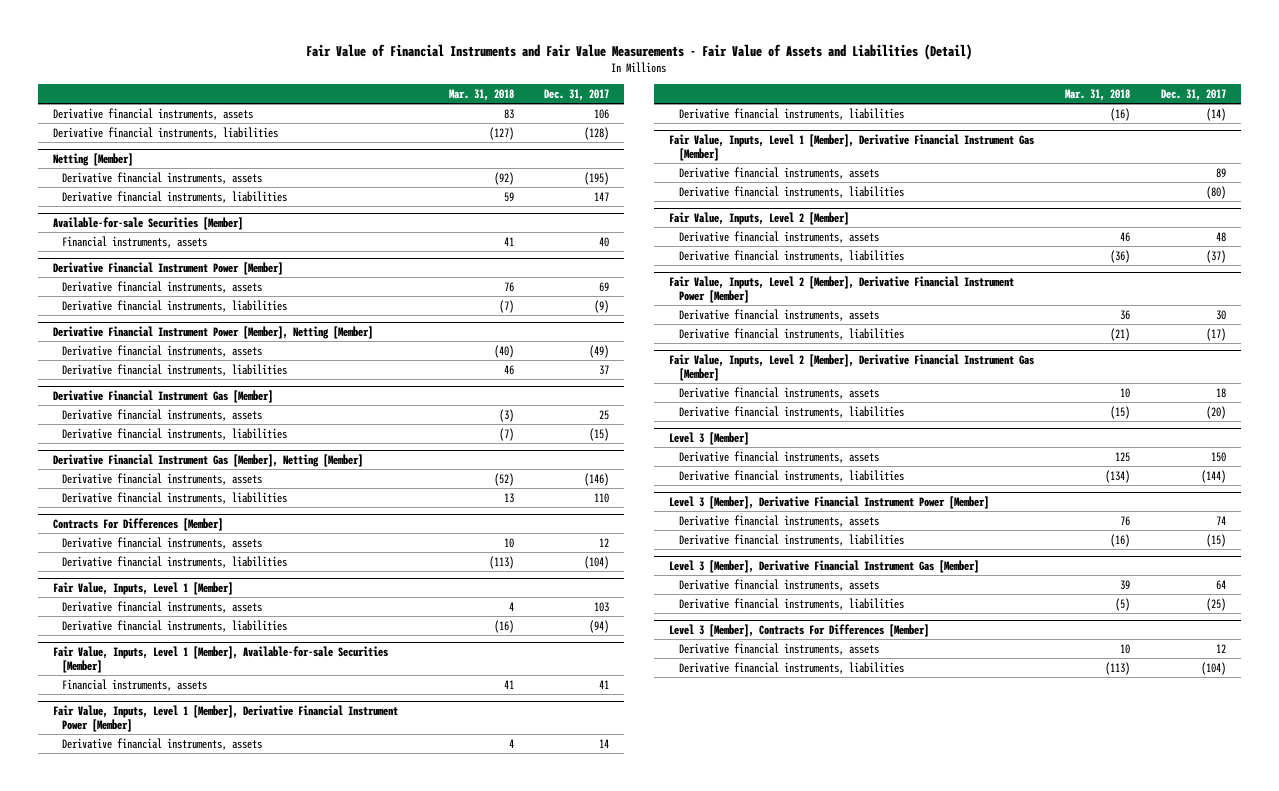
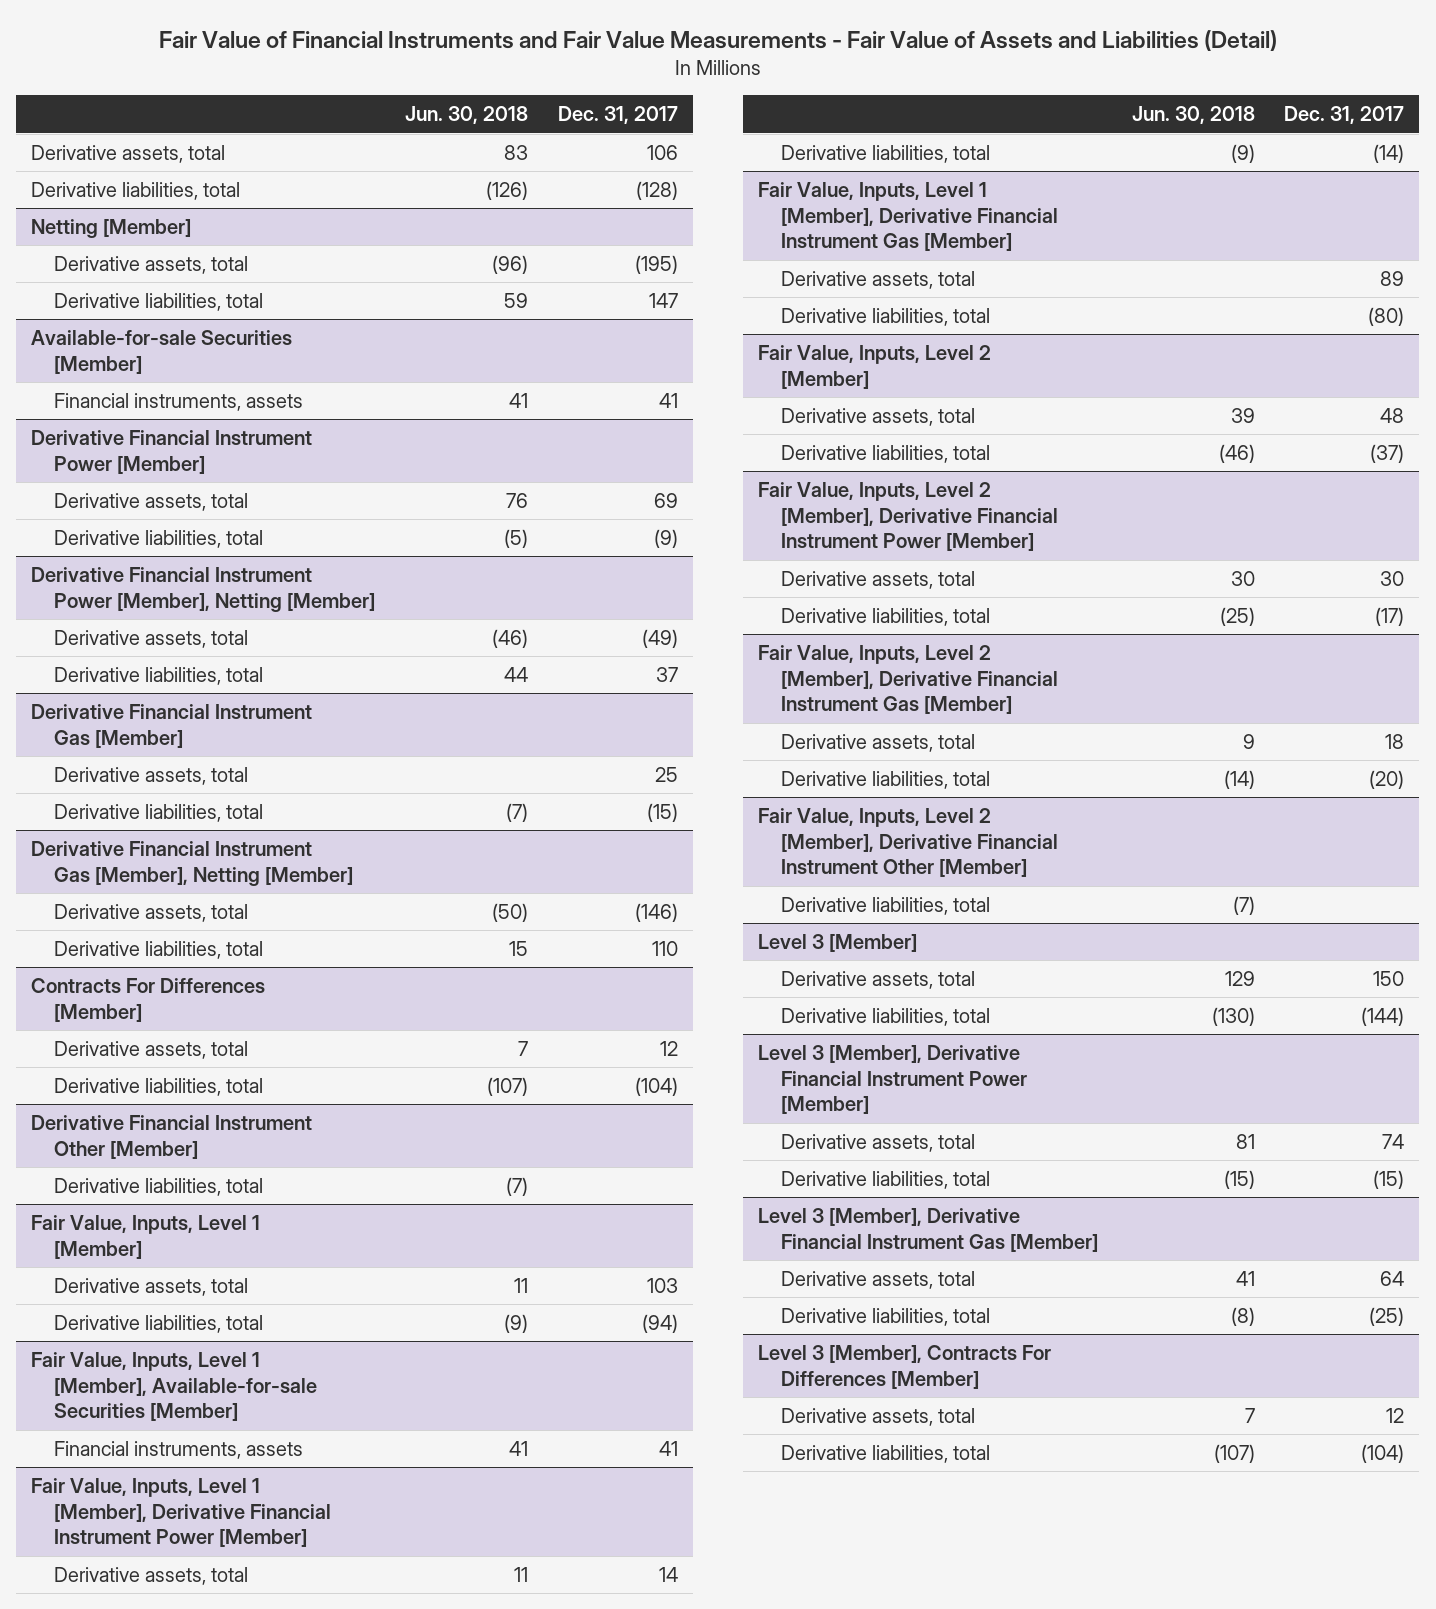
- | Mar. 31, 2018 | Dec. 31, 2017
+ | Jun. 30, 2018 | Dec. 31, 2017
- Derivative financial instruments, assets | 83 | 106
- Derivative financial instruments, liabilities | (127) | (128)
+ Derivative assets, total | 83 | 106
+ Derivative liabilities, total | (126) | (128)
@ Netting [Member]
- Derivative financial instruments, assets | (92) | (195)
- Derivative financial instruments, liabilities | 59 | 147
+ Derivative assets, total | (96) | (195)
+ Derivative liabilities, total | 59 | 147
@ Available-for-sale Securities [Member]
- Financial instruments, assets | 41 | 40
+ Financial instruments, assets | 41 | 41
@ Derivative Financial Instrument Power [Member]
- Derivative financial instruments, assets | 76 | 69
- Derivative financial instruments, liabilities | (7) | (9)
+ Derivative assets, total | 76 | 69
+ Derivative liabilities, total | (5) | (9)
@ Derivative Financial Instrument Power [Member], Netting [Member]
- Derivative financial instruments, assets | (40) | (49)
- Derivative financial instruments, liabilities | 46 | 37
+ Derivative assets, total | (46) | (49)
+ Derivative liabilities, total | 44 | 37
@ Derivative Financial Instrument Gas [Member]
- Derivative financial instruments, assets | (3) | 25
- Derivative financial instruments, liabilities | (7) | (15)
+ Derivative assets, total | | 25
+ Derivative liabilities, total | (7) | (15)
@ Derivative Financial Instrument Gas [Member], Netting [Member]
- Derivative financial instruments, assets | (52) | (146)
- Derivative financial instruments, liabilities | 13 | 110
+ Derivative assets, total | (50) | (146)
+ Derivative liabilities, total | 15 | 110
@ Contracts For Differences [Member]
- Derivative financial instruments, assets | 10 | 12
- Derivative financial instruments, liabilities | (113) | (104)
+ Derivative assets, total | 7 | 12
+ Derivative liabilities, total | (107) | (104)
+ Derivative Financial Instrument Other [Member]
+ Derivative liabilities, total | (7) |
@ Fair Value, Inputs, Level 1 [Member]
- Derivative financial instruments, assets | 4 | 103
- Derivative financial instruments, liabilities | (16) | (94)
+ Derivative assets, total | 11 | 103
+ Derivative liabilities, total | (9) | (94)
@ Fair Value, Inputs, Level 1 [Member], Derivative Financial Instrument Power [Member]
- Derivative financial instruments, assets | 4 | 14
- Derivative financial instruments, liabilities | (16) | (14)
+ Derivative assets, total | 11 | 14
+ Derivative liabilities, total | (9) | (14)
@ Fair Value, Inputs, Level 1 [Member], Derivative Financial Instrument Gas [Member]
- Derivative financial instruments, assets | | 89
- Derivative financial instruments, liabilities | | (80)
+ Derivative assets, total | | 89
+ Derivative liabilities, total | | (80)
@ Fair Value, Inputs, Level 2 [Member]
- Derivative financial instruments, assets | 46 | 48
- Derivative financial instruments, liabilities | (36) | (37)
+ Derivative assets, total | 39 | 48
+ Derivative liabilities, total | (46) | (37)
@ Fair Value, Inputs, Level 2 [Member], Derivative Financial Instrument Power [Member]
- Derivative financial instruments, assets | 36 | 30
- Derivative financial instruments, liabilities | (21) | (17)
+ Derivative assets, total | 30 | 30
+ Derivative liabilities, total | (25) | (17)
@ Fair Value, Inputs, Level 2 [Member], Derivative Financial Instrument Gas [Member]
- Derivative financial instruments, assets | 10 | 18
- Derivative financial instruments, liabilities | (15) | (20)
+ Derivative assets, total | 9 | 18
+ Derivative liabilities, total | (14) | (20)
+ Fair Value, Inputs, Level 2 [Member], Derivative Financial Instrument Other [Member]
+ Derivative liabilities, total | (7) |
@ Level 3 [Member]
- Derivative financial instruments, assets | 125 | 150
- Derivative financial instruments, liabilities | (134) | (144)
+ Derivative assets, total | 129 | 150
+ Derivative liabilities, total | (130) | (144)
@ Level 3 [Member], Derivative Financial Instrument Power [Member]
- Derivative financial instruments, assets | 76 | 74
- Derivative financial instruments, liabilities | (16) | (15)
+ Derivative assets, total | 81 | 74
+ Derivative liabilities, total | (15) | (15)
@ Level 3 [Member], Derivative Financial Instrument Gas [Member]
- Derivative financial instruments, assets | 39 | 64
- Derivative financial instruments, liabilities | (5) | (25)
+ Derivative assets, total | 41 | 64
+ Derivative liabilities, total | (8) | (25)
@ Level 3 [Member], Contracts For Differences [Member]
- Derivative financial instruments, assets | 10 | 12
- Derivative financial instruments, liabilities | (113) | (104)
+ Derivative assets, total | 7 | 12
+ Derivative liabilities, total | (107) | (104)

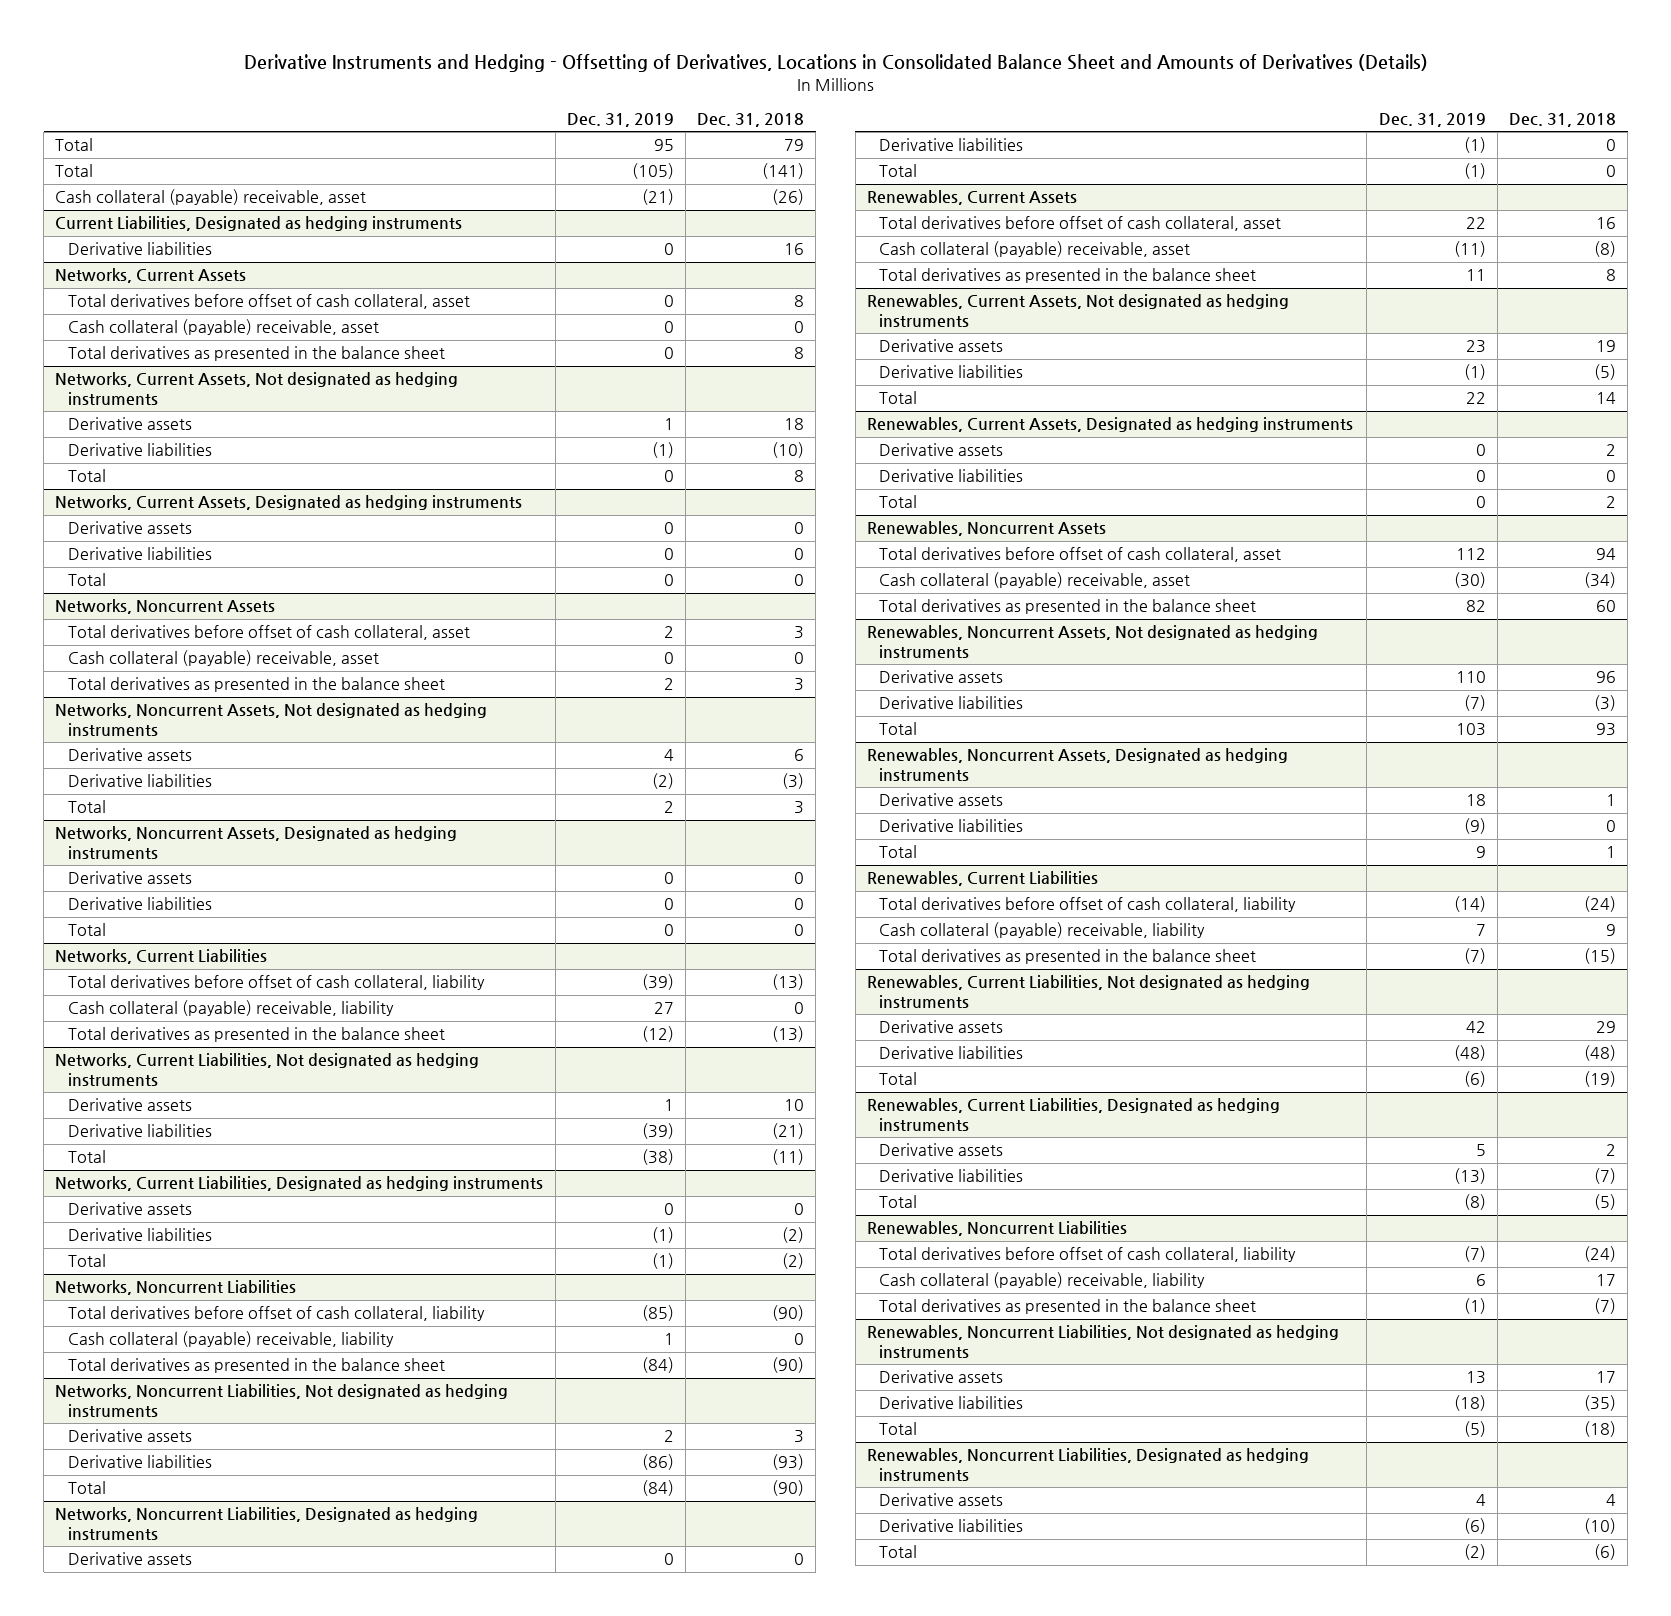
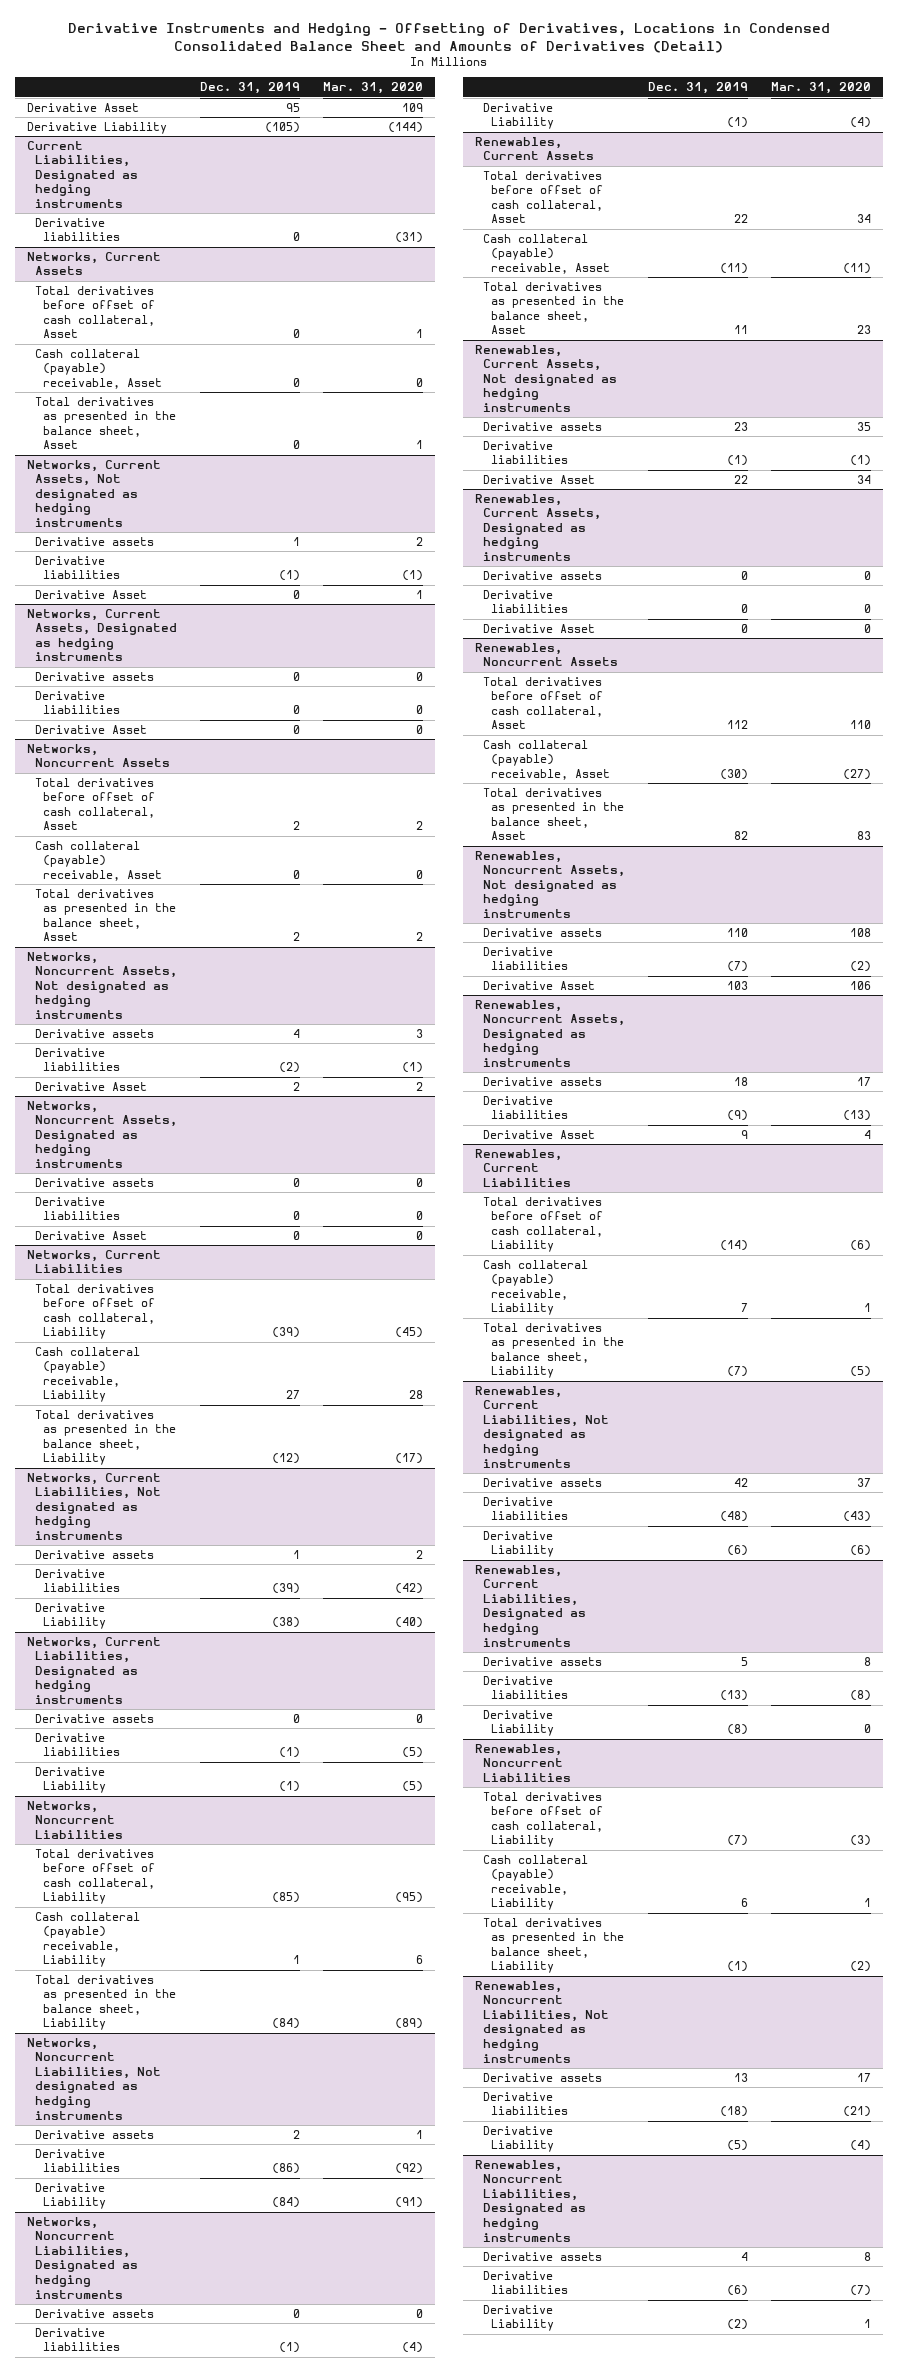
- Derivative Instruments and Hedging - Offsetting of Derivatives, Locations in Consolidated Balance Sheet and Amounts of Derivatives (Details)
+ Derivative Instruments and Hedging - Offsetting of Derivatives, Locations in Condensed Consolidated Balance Sheet and Amounts of Derivatives (Detail)
- | Dec. 31, 2019 | Dec. 31, 2018
+ | Dec. 31, 2019 | Mar. 31, 2020
- Total | 95 | 79
- Total | (105) | (141)
- Cash collateral (payable) receivable, asset | (21) | (26)
+ Derivative Asset | 95 | 109
+ Derivative Liability | (105) | (144)
@ Networks, Current Assets
- Total derivatives before offset of cash collateral, asset | 0 | 8
- Cash collateral (payable) receivable, asset | 0 | 0
- Total derivatives as presented in the balance sheet | 0 | 8
+ Total derivatives before offset of cash collateral, Asset | 0 | 1
+ Cash collateral (payable) receivable, Asset | 0 | 0
+ Total derivatives as presented in the balance sheet, Asset | 0 | 1
@ Networks, Current Assets, Not designated as hedging instruments
- Total | 0 | 8
+ Derivative Asset | 0 | 1
@ Networks, Current Assets, Designated as hedging instruments
- Total | 0 | 0
+ Derivative Asset | 0 | 0
@ Networks, Noncurrent Assets
- Total derivatives before offset of cash collateral, asset | 2 | 3
- Cash collateral (payable) receivable, asset | 0 | 0
- Total derivatives as presented in the balance sheet | 2 | 3
+ Total derivatives before offset of cash collateral, Asset | 2 | 2
+ Cash collateral (payable) receivable, Asset | 0 | 0
+ Total derivatives as presented in the balance sheet, Asset | 2 | 2
@ Networks, Noncurrent Assets, Not designated as hedging instruments
- Total | 2 | 3
+ Derivative Asset | 2 | 2
@ Networks, Noncurrent Assets, Designated as hedging instruments
- Total | 0 | 0
+ Derivative Asset | 0 | 0
@ Networks, Current Liabilities
- Total derivatives before offset of cash collateral, liability | (39) | (13)
- Cash collateral (payable) receivable, liability | 27 | 0
- Total derivatives as presented in the balance sheet | (12) | (13)
+ Total derivatives before offset of cash collateral, Liability | (39) | (45)
+ Cash collateral (payable) receivable, Liability | 27 | 28
+ Total derivatives as presented in the balance sheet, Liability | (12) | (17)
@ Networks, Current Liabilities, Not designated as hedging instruments
- Total | (38) | (11)
+ Derivative Liability | (38) | (40)
@ Networks, Current Liabilities, Designated as hedging instruments
- Total | (1) | (2)
+ Derivative Liability | (1) | (5)
@ Networks, Noncurrent Liabilities
- Total derivatives before offset of cash collateral, liability | (85) | (90)
- Cash collateral (payable) receivable, liability | 1 | 0
- Total derivatives as presented in the balance sheet | (84) | (90)
+ Total derivatives before offset of cash collateral, Liability | (85) | (95)
+ Cash collateral (payable) receivable, Liability | 1 | 6
+ Total derivatives as presented in the balance sheet, Liability | (84) | (89)
@ Networks, Noncurrent Liabilities, Not designated as hedging instruments
- Total | (84) | (90)
+ Derivative Liability | (84) | (91)
@ Networks, Noncurrent Liabilities, Designated as hedging instruments
- Total | (1) | 0
+ Derivative Liability | (1) | (4)
@ Renewables, Current Assets
- Total derivatives before offset of cash collateral, asset | 22 | 16
- Cash collateral (payable) receivable, asset | (11) | (8)
- Total derivatives as presented in the balance sheet | 11 | 8
+ Total derivatives before offset of cash collateral, Asset | 22 | 34
+ Cash collateral (payable) receivable, Asset | (11) | (11)
+ Total derivatives as presented in the balance sheet, Asset | 11 | 23
@ Renewables, Current Assets, Not designated as hedging instruments
- Total | 22 | 14
+ Derivative Asset | 22 | 34
@ Renewables, Current Assets, Designated as hedging instruments
- Total | 0 | 2
+ Derivative Asset | 0 | 0
@ Renewables, Noncurrent Assets
- Total derivatives before offset of cash collateral, asset | 112 | 94
- Cash collateral (payable) receivable, asset | (30) | (34)
- Total derivatives as presented in the balance sheet | 82 | 60
+ Total derivatives before offset of cash collateral, Asset | 112 | 110
+ Cash collateral (payable) receivable, Asset | (30) | (27)
+ Total derivatives as presented in the balance sheet, Asset | 82 | 83
@ Renewables, Noncurrent Assets, Not designated as hedging instruments
- Total | 103 | 93
+ Derivative Asset | 103 | 106
@ Renewables, Noncurrent Assets, Designated as hedging instruments
- Total | 9 | 1
+ Derivative Asset | 9 | 4
@ Renewables, Current Liabilities
- Total derivatives before offset of cash collateral, liability | (14) | (24)
- Cash collateral (payable) receivable, liability | 7 | 9
- Total derivatives as presented in the balance sheet | (7) | (15)
+ Total derivatives before offset of cash collateral, Liability | (14) | (6)
+ Cash collateral (payable) receivable, Liability | 7 | 1
+ Total derivatives as presented in the balance sheet, Liability | (7) | (5)
@ Renewables, Current Liabilities, Not designated as hedging instruments
- Total | (6) | (19)
+ Derivative Liability | (6) | (6)
@ Renewables, Current Liabilities, Designated as hedging instruments
- Total | (8) | (5)
+ Derivative Liability | (8) | 0
@ Renewables, Noncurrent Liabilities
- Total derivatives before offset of cash collateral, liability | (7) | (24)
- Cash collateral (payable) receivable, liability | 6 | 17
- Total derivatives as presented in the balance sheet | (1) | (7)
+ Total derivatives before offset of cash collateral, Liability | (7) | (3)
+ Cash collateral (payable) receivable, Liability | 6 | 1
+ Total derivatives as presented in the balance sheet, Liability | (1) | (2)
@ Renewables, Noncurrent Liabilities, Not designated as hedging instruments
- Total | (5) | (18)
+ Derivative Liability | (5) | (4)
@ Renewables, Noncurrent Liabilities, Designated as hedging instruments
- Total | (2) | (6)
+ Derivative Liability | (2) | 1

